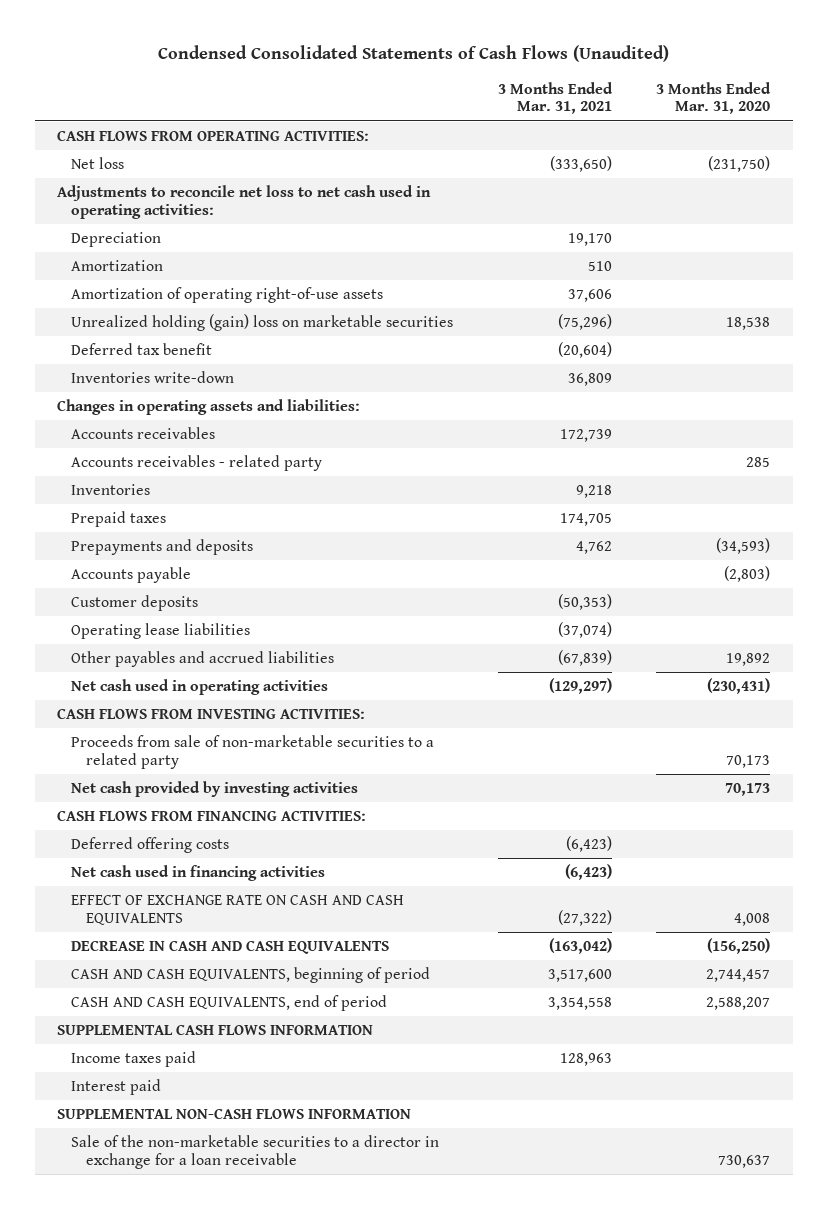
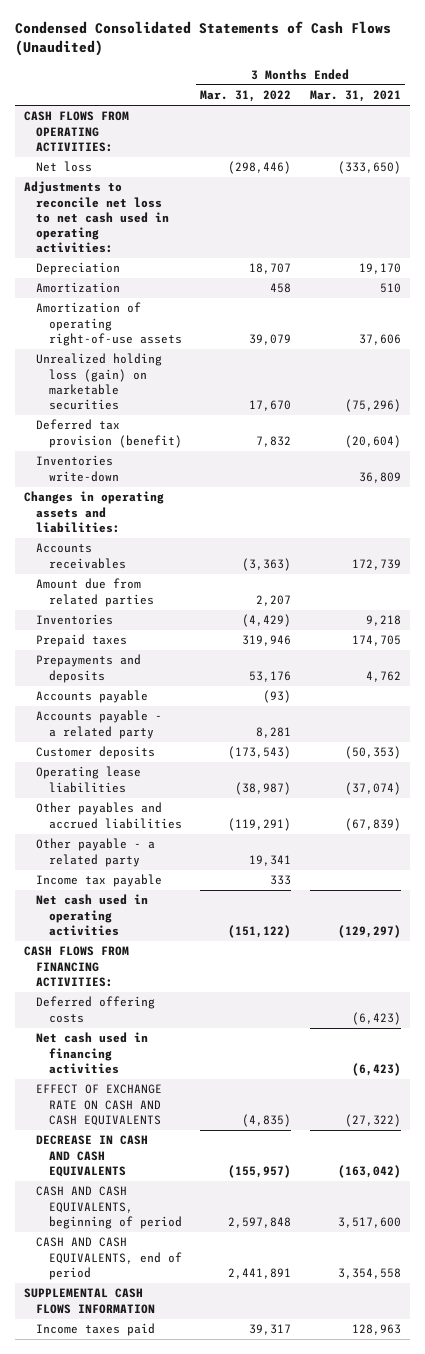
- | 3 Months Ended Mar. 31, 2021 | 3 Months Ended Mar. 31, 2020
+ | 3 Months Ended Mar. 31, 2022 | 3 Months Ended Mar. 31, 2021
- Unrealized holding (gain) loss on marketable securities | (75,296) | 18,538
- Deferred tax benefit | (20,604) |
+ Unrealized holding loss (gain) on marketable securities | 17,670 | (75,296)
+ Deferred tax provision (benefit) | 7,832 | (20,604)
- Accounts receivables - related party | | 285
+ Amount due from related parties | 2,207 |
+ Accounts payable - a related party | 8,281 |
+ Other payable - a related party | 19,341 |
+ Income tax payable | 333 |
- CASH FLOWS FROM INVESTING ACTIVITIES:
- Proceeds from sale of non-marketable securities to a related party | | 70,173
- Net cash provided by investing activities | | 70,173
- Interest paid
- SUPPLEMENTAL NON-CASH FLOWS INFORMATION
- Sale of the non-marketable securities to a director in exchange for a loan receivable | | 730,637

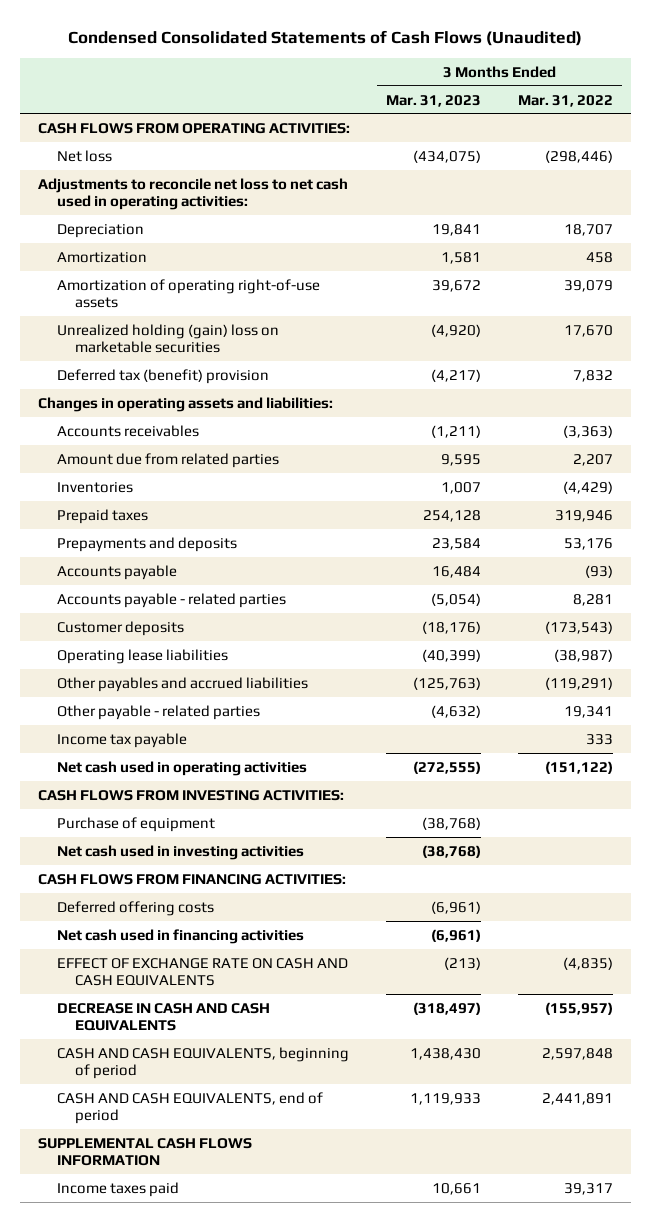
- | 3 Months Ended Mar. 31, 2022 | 3 Months Ended Mar. 31, 2021
+ | 3 Months Ended Mar. 31, 2023 | 3 Months Ended Mar. 31, 2022
- Unrealized holding loss (gain) on marketable securities | 17,670 | (75,296)
- Deferred tax provision (benefit) | 7,832 | (20,604)
- Inventories write-down | | 36,809
+ Unrealized holding (gain) loss on marketable securities | (4,920) | 17,670
+ Deferred tax (benefit) provision | (4,217) | 7,832
- Accounts payable - a related party | 8,281 |
+ Accounts payable - related parties | (5,054) | 8,281
- Other payable - a related party | 19,341 |
+ Other payable - related parties | (4,632) | 19,341
+ CASH FLOWS FROM INVESTING ACTIVITIES:
+ Purchase of equipment | (38,768) |
+ Net cash used in investing activities | (38,768) |

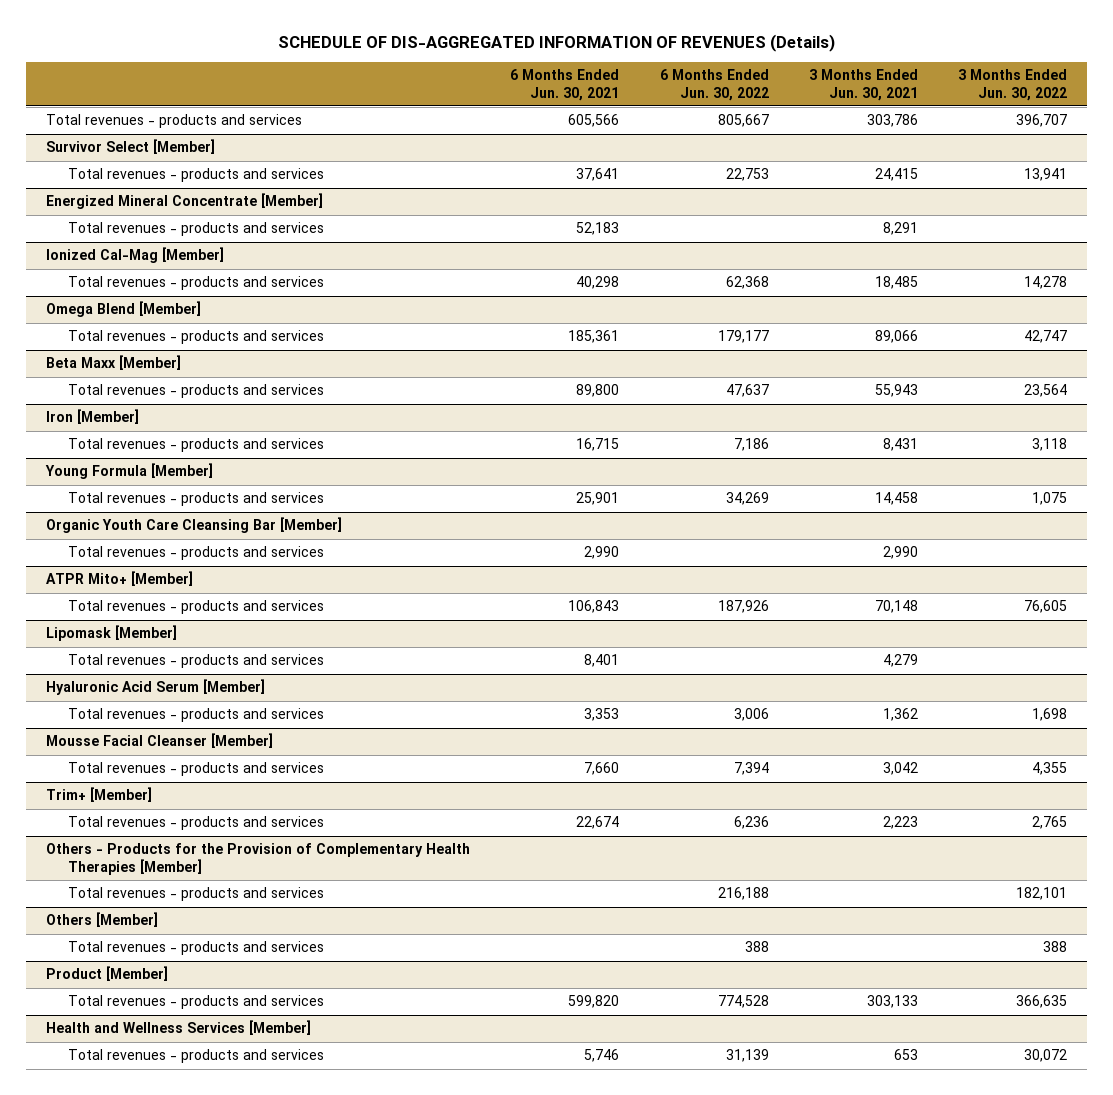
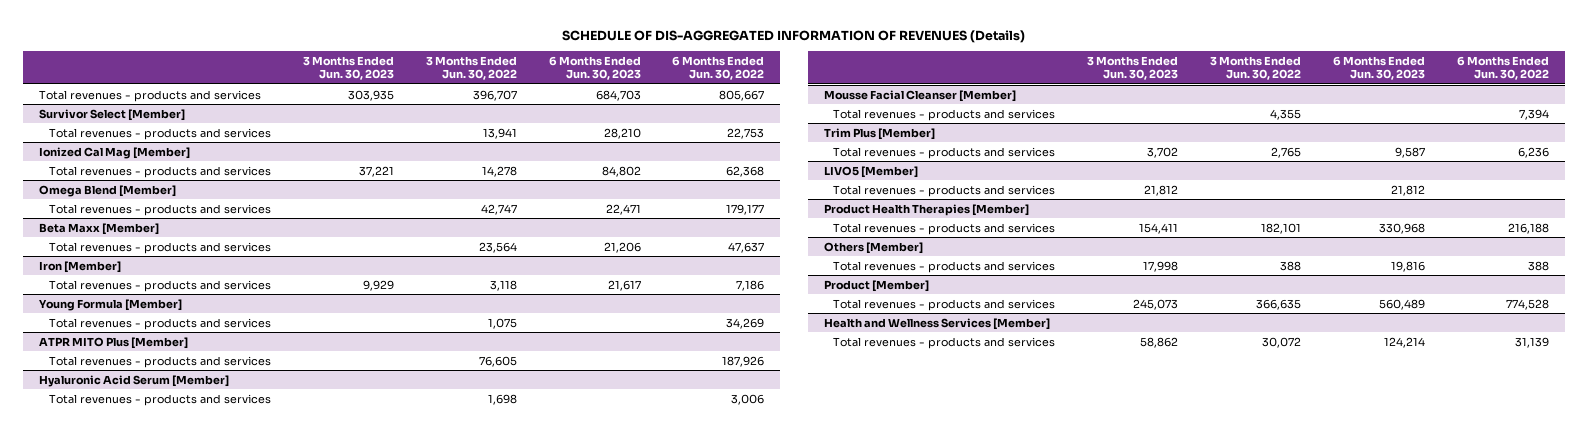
- | 6 Months Ended Jun. 30, 2021 | 6 Months Ended Jun. 30, 2022 | 3 Months Ended Jun. 30, 2021 | 3 Months Ended Jun. 30, 2022
+ | 3 Months Ended Jun. 30, 2023 | 3 Months Ended Jun. 30, 2022 | 6 Months Ended Jun. 30, 2023 | 6 Months Ended Jun. 30, 2022
- Energized Mineral Concentrate [Member]
- Total revenues - products and services | 52,183 | | 8,291 |
- Ionized Cal-Mag [Member]
+ Ionized Cal Mag [Member]
- Organic Youth Care Cleansing Bar [Member]
- Total revenues - products and services | 2,990 | | 2,990 |
- ATPR Mito+ [Member]
+ ATPR MITO Plus [Member]
- Lipomask [Member]
- Total revenues - products and services | 8,401 | | 4,279 |
- Trim+ [Member]
+ Trim Plus [Member]
- Others - Products for the Provision of Complementary Health Therapies [Member]
+ LIVO5 [Member]
+ Total revenues - products and services | 21,812 | | 21,812 |
+ Product Health Therapies [Member]

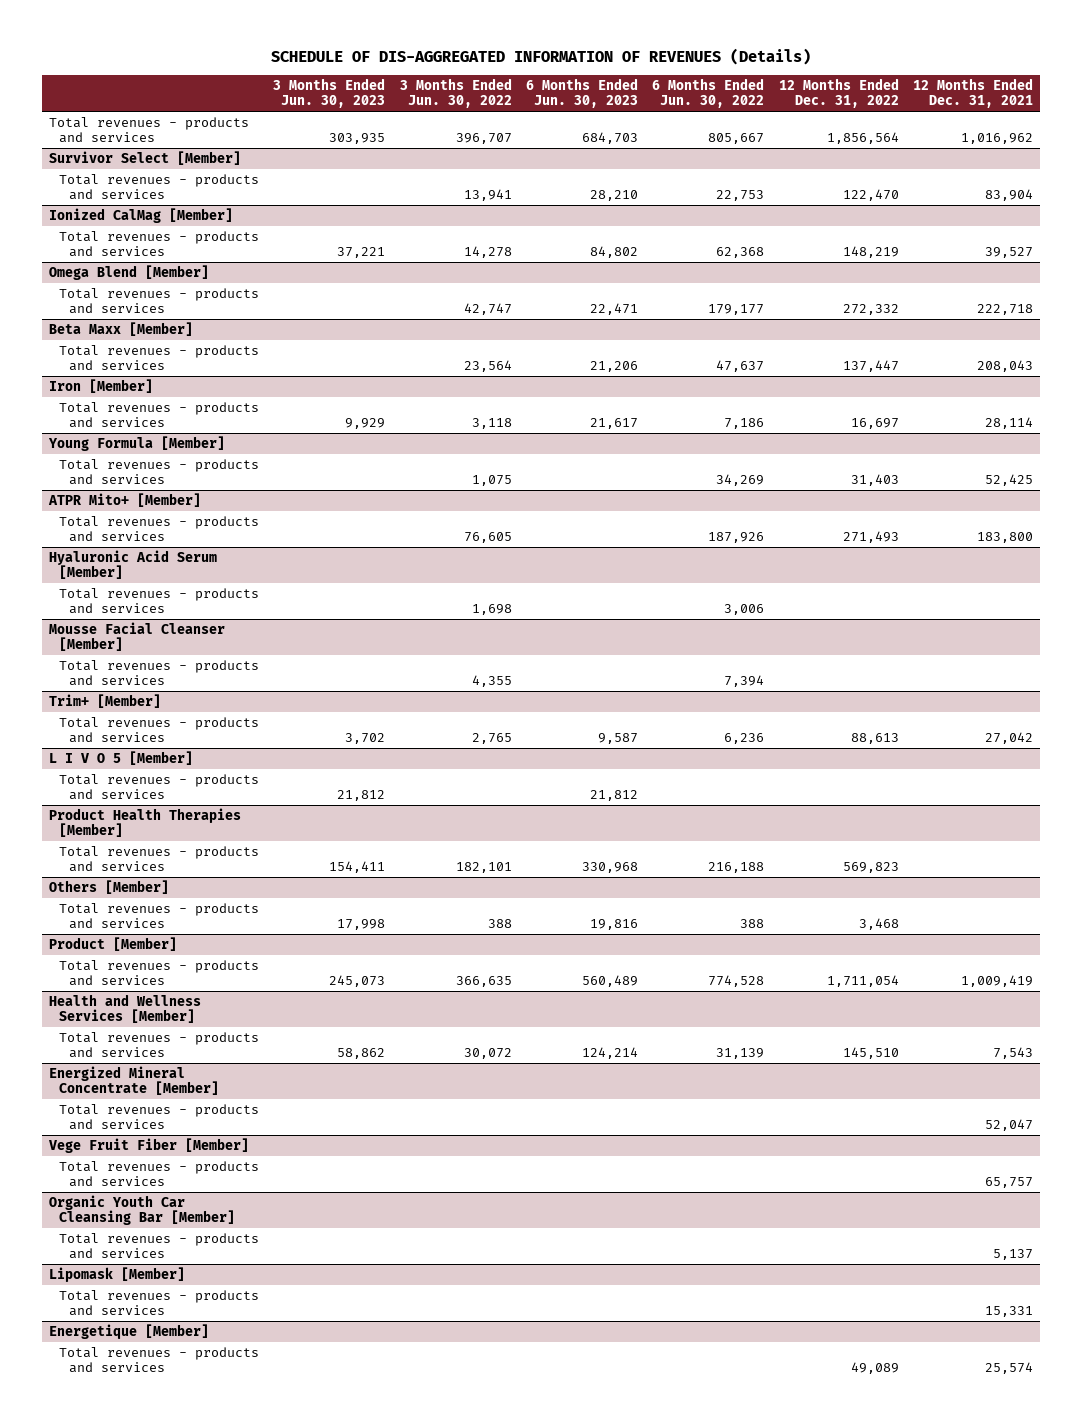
- | 3 Months Ended Jun. 30, 2023 | 3 Months Ended Jun. 30, 2022 | 6 Months Ended Jun. 30, 2023 | 6 Months Ended Jun. 30, 2022
+ | 3 Months Ended Jun. 30, 2023 | 3 Months Ended Jun. 30, 2022 | 6 Months Ended Jun. 30, 2023 | 6 Months Ended Jun. 30, 2022 | 12 Months Ended Dec. 31, 2022 | 12 Months Ended Dec. 31, 2021
- Ionized Cal Mag [Member]
+ Ionized CalMag [Member]
- ATPR MITO Plus [Member]
+ ATPR Mito+ [Member]
- Trim Plus [Member]
+ Trim+ [Member]
- LIVO5 [Member]
+ L I V O 5 [Member]
+ Energized Mineral Concentrate [Member]
+ Total revenues - products and services | | | | | | 52,047
+ Vege Fruit Fiber [Member]
+ Total revenues - products and services | | | | | | 65,757
+ Organic Youth Car Cleansing Bar [Member]
+ Total revenues - products and services | | | | | | 5,137
+ Lipomask [Member]
+ Total revenues - products and services | | | | | | 15,331
+ Energetique [Member]
+ Total revenues - products and services | | | | | 49,089 | 25,574

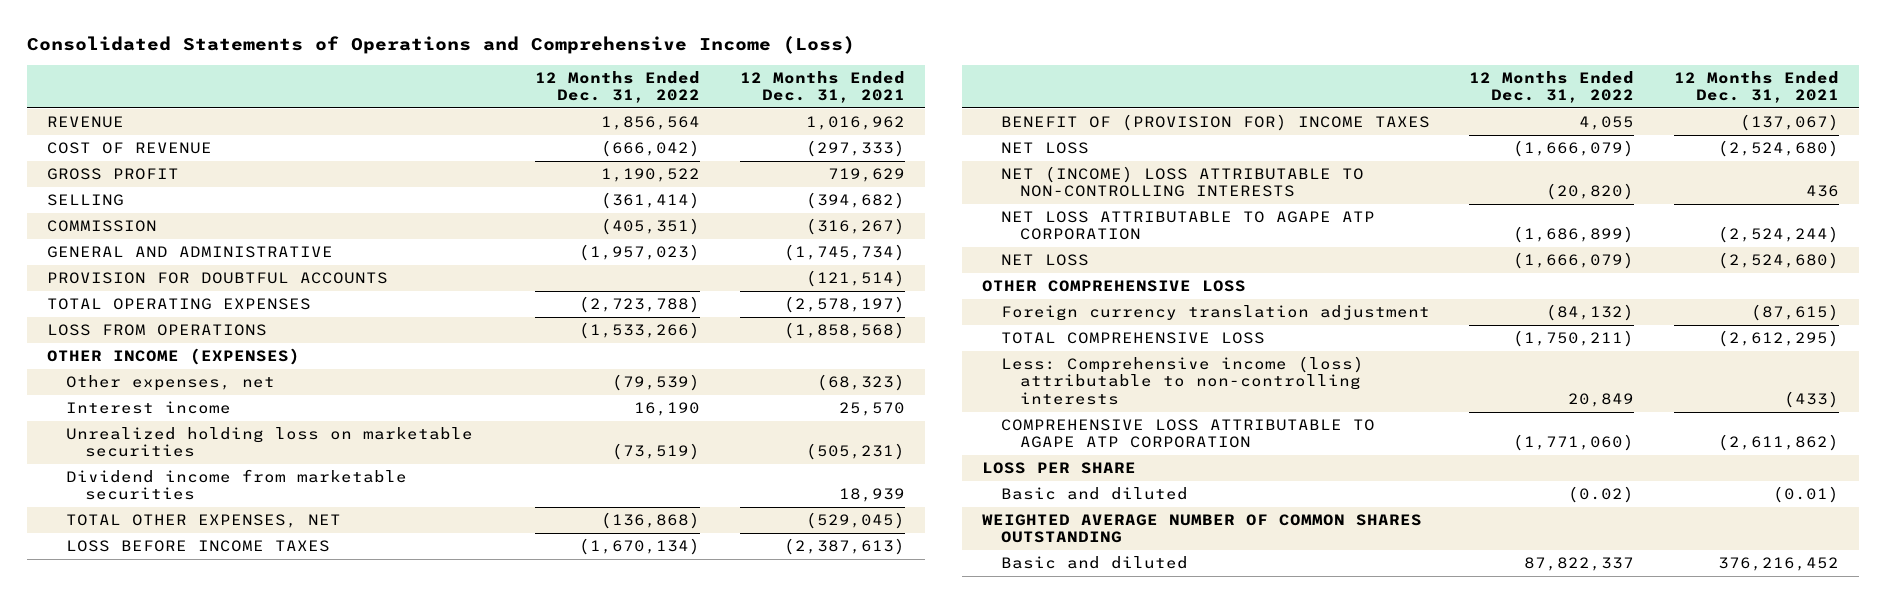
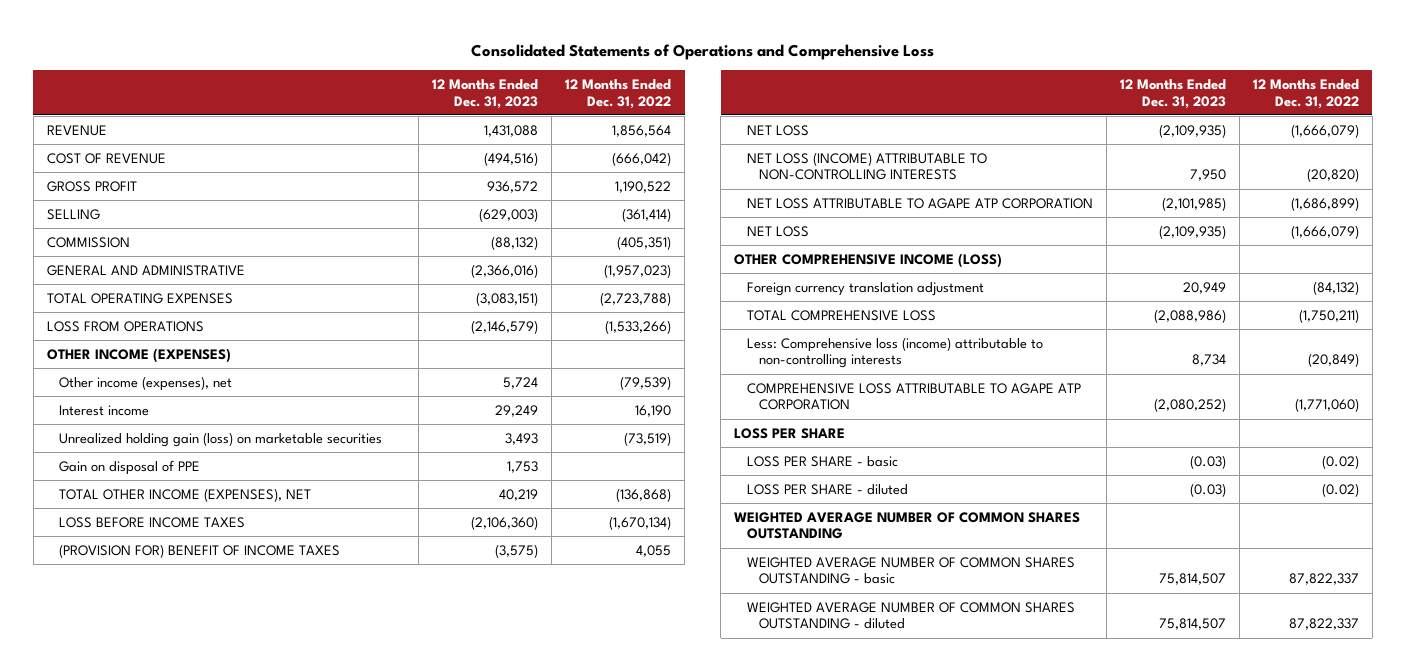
- Consolidated Statements of Operations and Comprehensive Income (Loss)
+ Consolidated Statements of Operations and Comprehensive Loss
- | 12 Months Ended Dec. 31, 2022 | 12 Months Ended Dec. 31, 2021
+ | 12 Months Ended Dec. 31, 2023 | 12 Months Ended Dec. 31, 2022
- PROVISION FOR DOUBTFUL ACCOUNTS | | (121,514)
- Other expenses, net | (79,539) | (68,323)
+ Other income (expenses), net | 5,724 | (79,539)
- Unrealized holding loss on marketable securities | (73,519) | (505,231)
- Dividend income from marketable securities | | 18,939
- TOTAL OTHER EXPENSES, NET | (136,868) | (529,045)
+ Unrealized holding gain (loss) on marketable securities | 3,493 | (73,519)
+ Gain on disposal of PPE | 1,753 |
+ TOTAL OTHER INCOME (EXPENSES), NET | 40,219 | (136,868)
- BENEFIT OF (PROVISION FOR) INCOME TAXES | 4,055 | (137,067)
+ (PROVISION FOR) BENEFIT OF INCOME TAXES | (3,575) | 4,055
- NET (INCOME) LOSS ATTRIBUTABLE TO NON-CONTROLLING INTERESTS | (20,820) | 436
+ NET LOSS (INCOME) ATTRIBUTABLE TO NON-CONTROLLING INTERESTS | 7,950 | (20,820)
- OTHER COMPREHENSIVE LOSS
+ OTHER COMPREHENSIVE INCOME (LOSS)
- Less: Comprehensive income (loss) attributable to non-controlling interests | 20,849 | (433)
+ Less: Comprehensive loss (income) attributable to non-controlling interests | 8,734 | (20,849)
- Basic and diluted | (0.02) | (0.01)
+ LOSS PER SHARE - basic | (0.03) | (0.02)
+ LOSS PER SHARE - diluted | (0.03) | (0.02)
- Basic and diluted | 87,822,337 | 376,216,452
+ WEIGHTED AVERAGE NUMBER OF COMMON SHARES OUTSTANDING - basic | 75,814,507 | 87,822,337
+ WEIGHTED AVERAGE NUMBER OF COMMON SHARES OUTSTANDING - diluted | 75,814,507 | 87,822,337

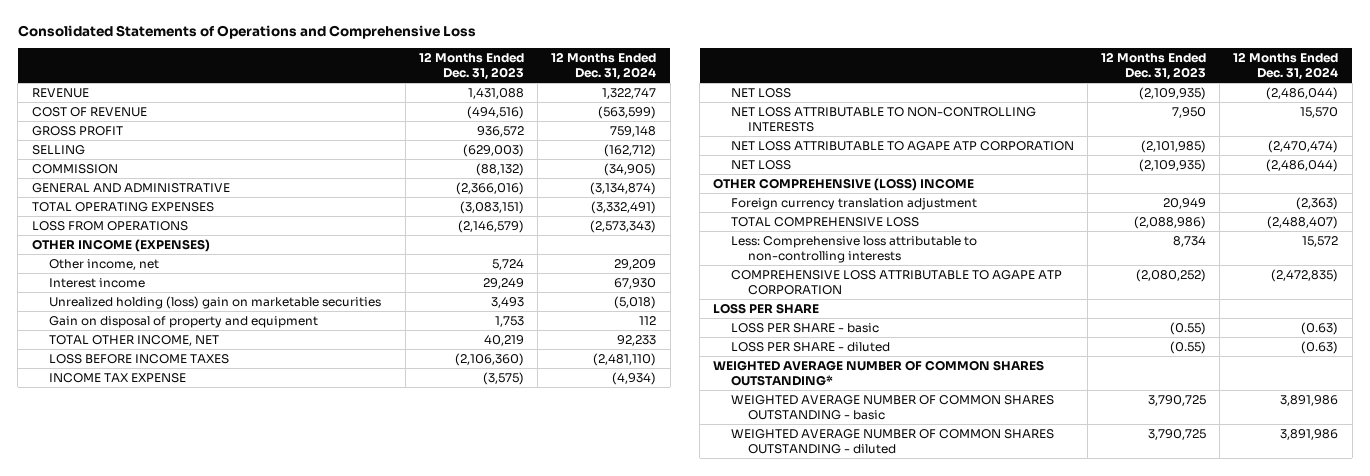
- | 12 Months Ended Dec. 31, 2023 | 12 Months Ended Dec. 31, 2022
+ | 12 Months Ended Dec. 31, 2023 | 12 Months Ended Dec. 31, 2024
- Other income (expenses), net | 5,724 | (79,539)
+ Other income, net | 5,724 | 29,209
- Unrealized holding gain (loss) on marketable securities | 3,493 | (73,519)
- Gain on disposal of PPE | 1,753 |
- TOTAL OTHER INCOME (EXPENSES), NET | 40,219 | (136,868)
+ Unrealized holding (loss) gain on marketable securities | 3,493 | (5,018)
+ Gain on disposal of property and equipment | 1,753 | 112
+ TOTAL OTHER INCOME, NET | 40,219 | 92,233
- (PROVISION FOR) BENEFIT OF INCOME TAXES | (3,575) | 4,055
+ INCOME TAX EXPENSE | (3,575) | (4,934)
- NET LOSS (INCOME) ATTRIBUTABLE TO NON-CONTROLLING INTERESTS | 7,950 | (20,820)
+ NET LOSS ATTRIBUTABLE TO NON-CONTROLLING INTERESTS | 7,950 | 15,570
- OTHER COMPREHENSIVE INCOME (LOSS)
+ OTHER COMPREHENSIVE (LOSS) INCOME
- Less: Comprehensive loss (income) attributable to non-controlling interests | 8,734 | (20,849)
+ Less: Comprehensive loss attributable to non-controlling interests | 8,734 | 15,572
- LOSS PER SHARE - basic | (0.03) | (0.02)
- LOSS PER SHARE - diluted | (0.03) | (0.02)
- WEIGHTED AVERAGE NUMBER OF COMMON SHARES OUTSTANDING
- WEIGHTED AVERAGE NUMBER OF COMMON SHARES OUTSTANDING - basic | 75,814,507 | 87,822,337
- WEIGHTED AVERAGE NUMBER OF COMMON SHARES OUTSTANDING - diluted | 75,814,507 | 87,822,337
+ LOSS PER SHARE - basic | (0.55) | (0.63)
+ LOSS PER SHARE - diluted | (0.55) | (0.63)
+ WEIGHTED AVERAGE NUMBER OF COMMON SHARES OUTSTANDING*
+ WEIGHTED AVERAGE NUMBER OF COMMON SHARES OUTSTANDING - basic | 3,790,725 | 3,891,986
+ WEIGHTED AVERAGE NUMBER OF COMMON SHARES OUTSTANDING - diluted | 3,790,725 | 3,891,986

